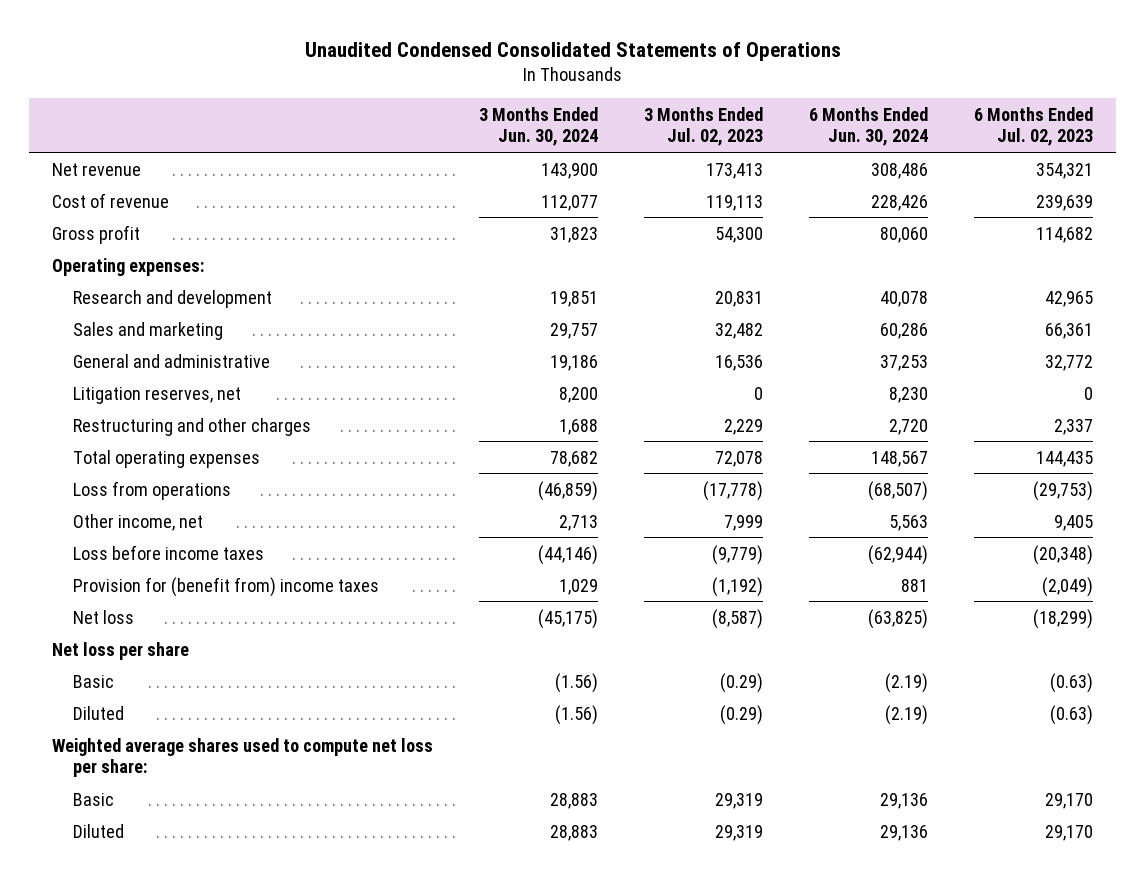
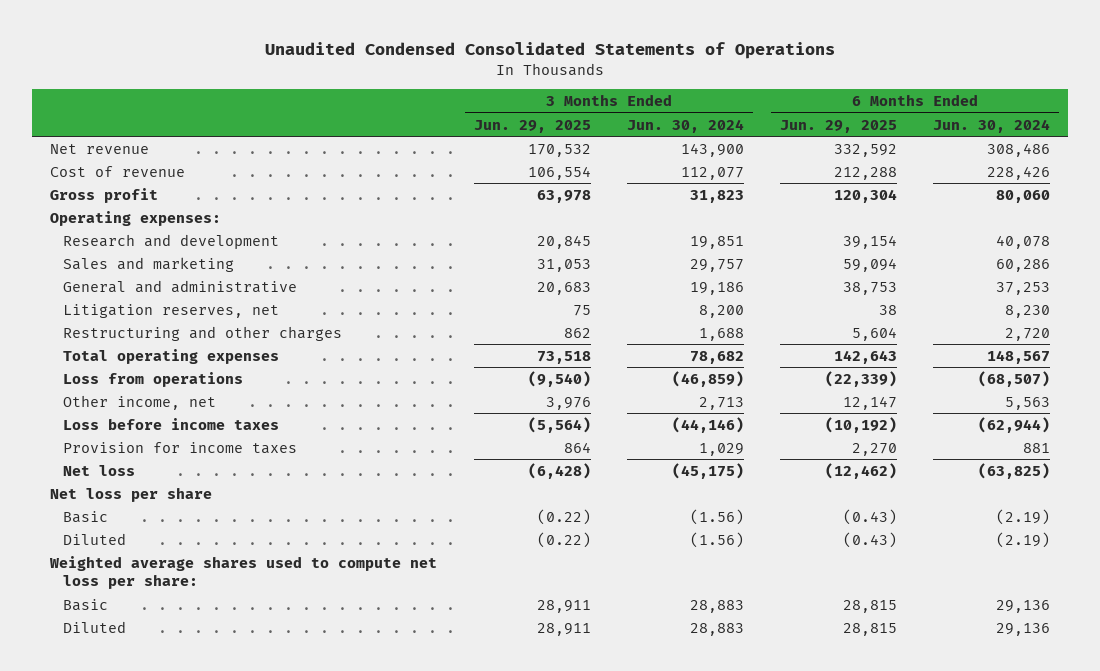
- | 3 Months Ended Jun. 30, 2024 | 3 Months Ended Jul. 02, 2023 | 6 Months Ended Jun. 30, 2024 | 6 Months Ended Jul. 02, 2023
+ | 3 Months Ended Jun. 29, 2025 | 3 Months Ended Jun. 30, 2024 | 6 Months Ended Jun. 29, 2025 | 6 Months Ended Jun. 30, 2024
- Provision for (benefit from) income taxes | 1,029 | (1,192) | 881 | (2,049)
+ Provision for income taxes | 864 | 1,029 | 2,270 | 881

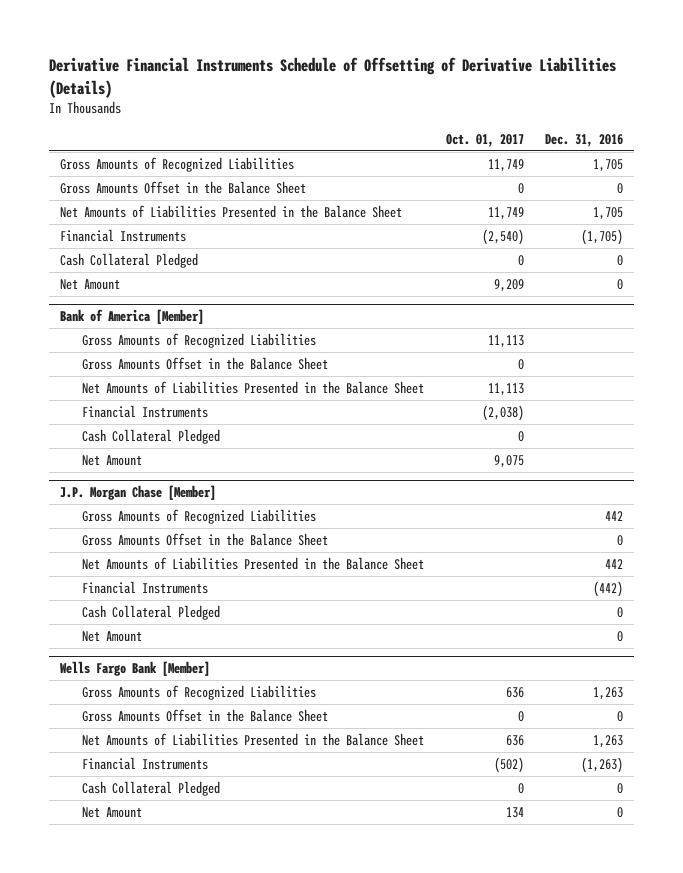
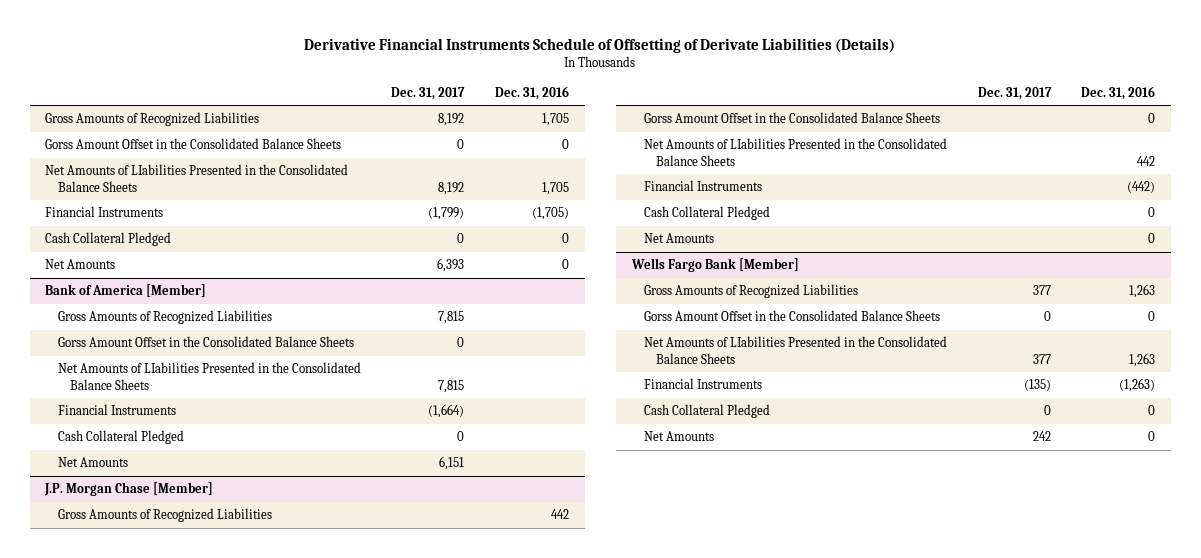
- Derivative Financial Instruments Schedule of Offsetting of Derivative Liabilities (Details)
+ Derivative Financial Instruments Schedule of Offsetting of Derivate Liabilities (Details)
- | Oct. 01, 2017 | Dec. 31, 2016
+ | Dec. 31, 2017 | Dec. 31, 2016
- Gross Amounts Offset in the Balance Sheet | 0 | 0
- Net Amounts of Liabilities Presented in the Balance Sheet | 11,749 | 1,705
+ Gorss Amount Offset in the Consolidated Balance Sheets | 0 | 0
+ Net Amounts of LIabilities Presented in the Consolidated Balance Sheets | 8,192 | 1,705
- Net Amount | 9,209 | 0
+ Net Amounts | 6,393 | 0
@ Bank of America [Member]
- Gross Amounts Offset in the Balance Sheet | 0 |
- Net Amounts of Liabilities Presented in the Balance Sheet | 11,113 |
+ Gorss Amount Offset in the Consolidated Balance Sheets | 0 |
+ Net Amounts of LIabilities Presented in the Consolidated Balance Sheets | 7,815 |
- Net Amount | 9,075 |
+ Net Amounts | 6,151 |
@ J.P. Morgan Chase [Member]
- Gross Amounts Offset in the Balance Sheet | | 0
- Net Amounts of Liabilities Presented in the Balance Sheet | | 442
+ Gorss Amount Offset in the Consolidated Balance Sheets | | 0
+ Net Amounts of LIabilities Presented in the Consolidated Balance Sheets | | 442
- Net Amount | | 0
+ Net Amounts | | 0
@ Wells Fargo Bank [Member]
- Gross Amounts Offset in the Balance Sheet | 0 | 0
- Net Amounts of Liabilities Presented in the Balance Sheet | 636 | 1,263
+ Gorss Amount Offset in the Consolidated Balance Sheets | 0 | 0
+ Net Amounts of LIabilities Presented in the Consolidated Balance Sheets | 377 | 1,263
- Net Amount | 134 | 0
+ Net Amounts | 242 | 0

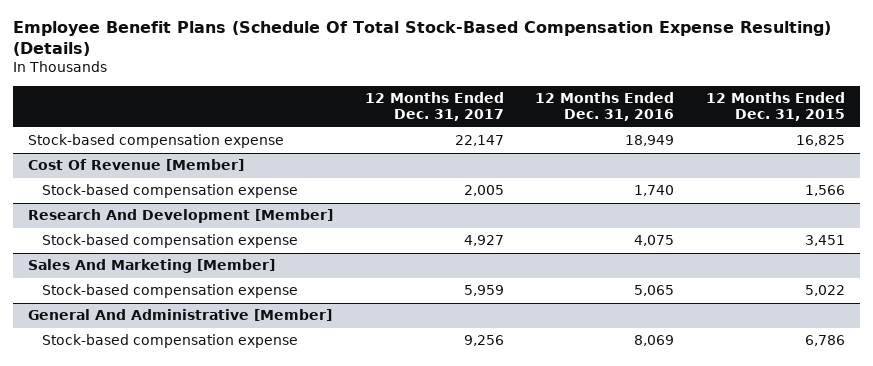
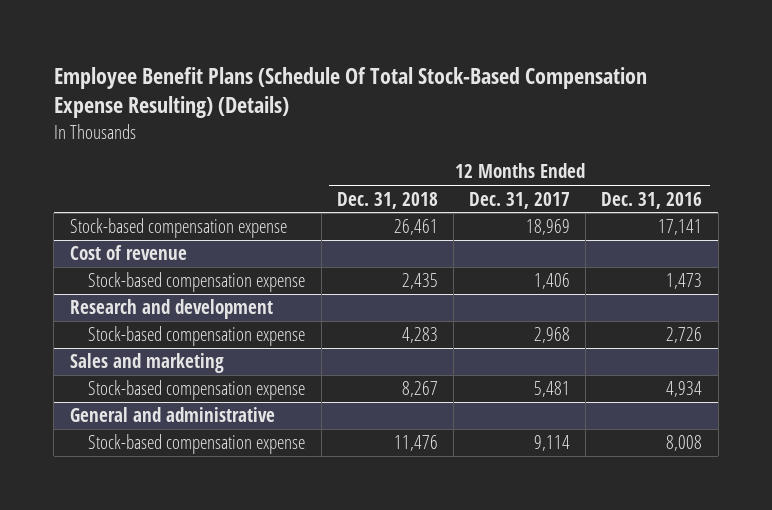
- | 12 Months Ended Dec. 31, 2017 | 12 Months Ended Dec. 31, 2016 | 12 Months Ended Dec. 31, 2015
+ | 12 Months Ended Dec. 31, 2018 | 12 Months Ended Dec. 31, 2017 | 12 Months Ended Dec. 31, 2016
- Stock-based compensation expense | 22,147 | 18,949 | 16,825
- Cost Of Revenue [Member]
- Stock-based compensation expense | 2,005 | 1,740 | 1,566
- Research And Development [Member]
- Stock-based compensation expense | 4,927 | 4,075 | 3,451
- Sales And Marketing [Member]
- Stock-based compensation expense | 5,959 | 5,065 | 5,022
- General And Administrative [Member]
- Stock-based compensation expense | 9,256 | 8,069 | 6,786
+ Stock-based compensation expense | 26,461 | 18,969 | 17,141
+ Cost of revenue
+ Stock-based compensation expense | 2,435 | 1,406 | 1,473
+ Research and development
+ Stock-based compensation expense | 4,283 | 2,968 | 2,726
+ Sales and marketing
+ Stock-based compensation expense | 8,267 | 5,481 | 4,934
+ General and administrative
+ Stock-based compensation expense | 11,476 | 9,114 | 8,008

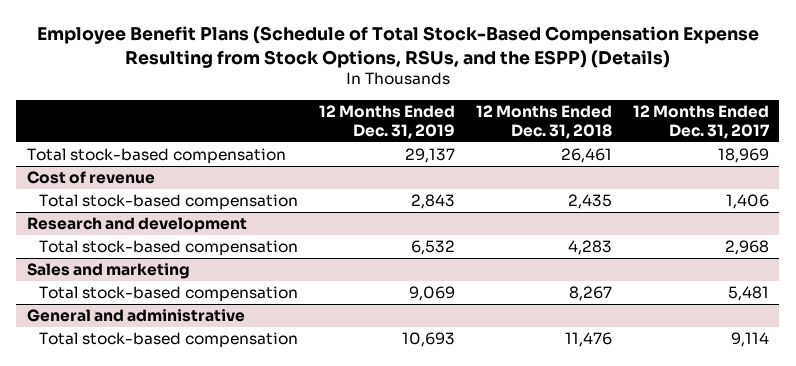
- Employee Benefit Plans (Schedule Of Total Stock-Based Compensation Expense Resulting) (Details)
+ Employee Benefit Plans (Schedule of Total Stock-Based Compensation Expense Resulting from Stock Options, RSUs, and the ESPP) (Details)
- | 12 Months Ended Dec. 31, 2018 | 12 Months Ended Dec. 31, 2017 | 12 Months Ended Dec. 31, 2016
+ | 12 Months Ended Dec. 31, 2019 | 12 Months Ended Dec. 31, 2018 | 12 Months Ended Dec. 31, 2017
- Stock-based compensation expense | 26,461 | 18,969 | 17,141
+ Total stock-based compensation | 29,137 | 26,461 | 18,969
@ Cost of revenue
- Stock-based compensation expense | 2,435 | 1,406 | 1,473
+ Total stock-based compensation | 2,843 | 2,435 | 1,406
@ Research and development
- Stock-based compensation expense | 4,283 | 2,968 | 2,726
+ Total stock-based compensation | 6,532 | 4,283 | 2,968
@ Sales and marketing
- Stock-based compensation expense | 8,267 | 5,481 | 4,934
+ Total stock-based compensation | 9,069 | 8,267 | 5,481
@ General and administrative
- Stock-based compensation expense | 11,476 | 9,114 | 8,008
+ Total stock-based compensation | 10,693 | 11,476 | 9,114

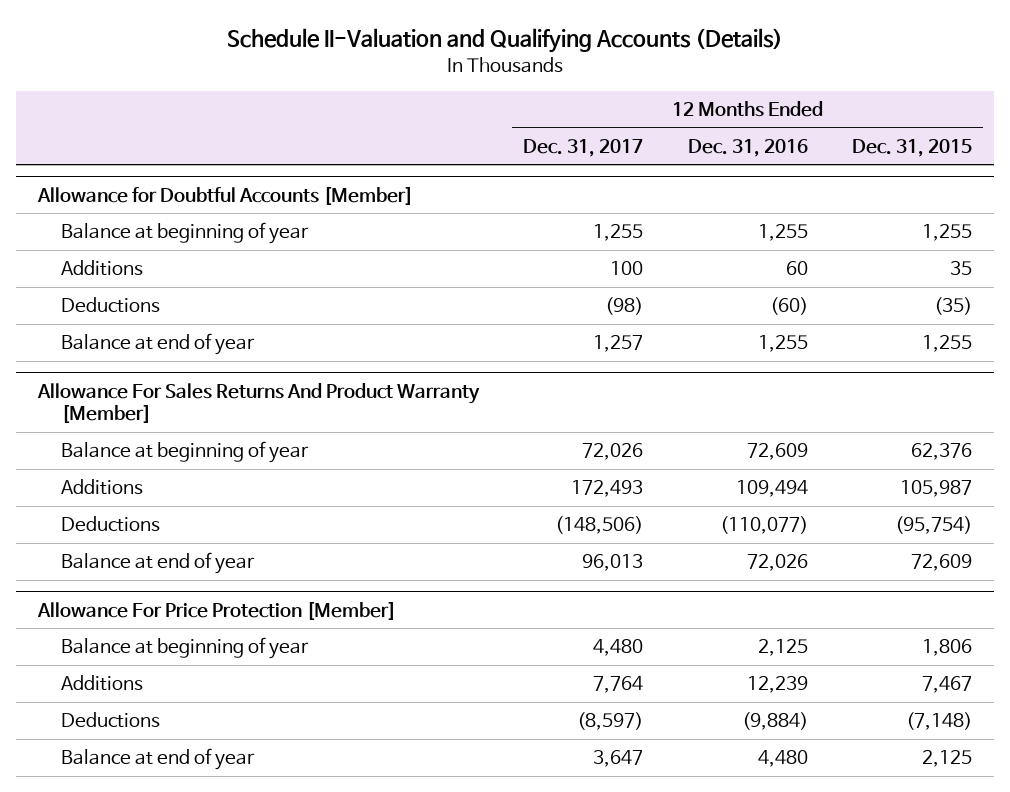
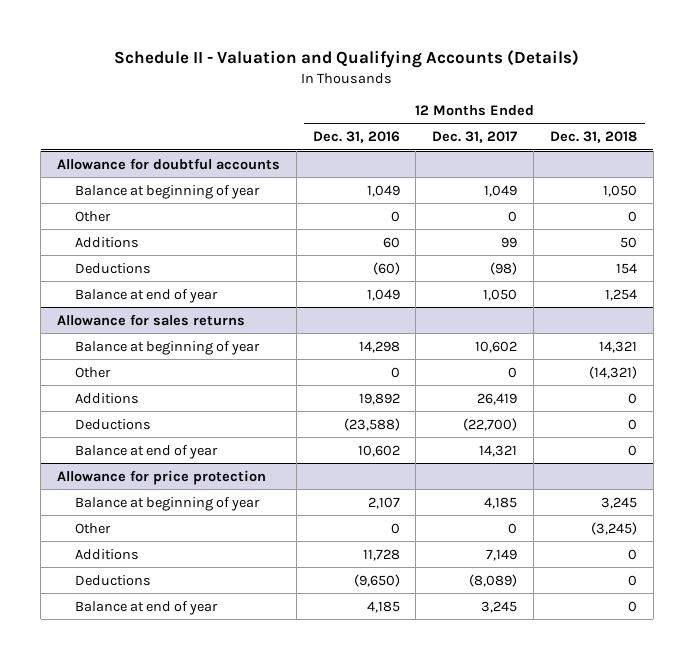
- Schedule II-Valuation and Qualifying Accounts (Details)
+ Schedule II - Valuation and Qualifying Accounts (Details)
- | 12 Months Ended Dec. 31, 2017 | 12 Months Ended Dec. 31, 2016 | 12 Months Ended Dec. 31, 2015
+ | 12 Months Ended Dec. 31, 2016 | 12 Months Ended Dec. 31, 2017 | 12 Months Ended Dec. 31, 2018
- Allowance for Doubtful Accounts [Member]
- Balance at beginning of year | 1,255 | 1,255 | 1,255
- Additions | 100 | 60 | 35
+ Allowance for doubtful accounts
+ Balance at beginning of year | 1,049 | 1,049 | 1,050
+ Other | 0 | 0 | 0
+ Additions | 60 | 99 | 50
- Balance at end of year | 1,257 | 1,255 | 1,255
- Allowance For Sales Returns And Product Warranty [Member]
- Balance at beginning of year | 72,026 | 72,609 | 62,376
- Additions | 172,493 | 109,494 | 105,987
- Deductions | (148,506) | (110,077) | (95,754)
- Balance at end of year | 96,013 | 72,026 | 72,609
- Allowance For Price Protection [Member]
- Balance at beginning of year | 4,480 | 2,125 | 1,806
- Additions | 7,764 | 12,239 | 7,467
- Deductions | (8,597) | (9,884) | (7,148)
- Balance at end of year | 3,647 | 4,480 | 2,125
+ Balance at end of year | 1,049 | 1,050 | 1,254
+ Allowance for sales returns
+ Balance at beginning of year | 14,298 | 10,602 | 14,321
+ Other | 0 | 0 | (14,321)
+ Additions | 19,892 | 26,419 | 0
+ Deductions | (23,588) | (22,700) | 0
+ Balance at end of year | 10,602 | 14,321 | 0
+ Allowance for price protection
+ Balance at beginning of year | 2,107 | 4,185 | 3,245
+ Other | 0 | 0 | (3,245)
+ Additions | 11,728 | 7,149 | 0
+ Deductions | (9,650) | (8,089) | 0
+ Balance at end of year | 4,185 | 3,245 | 0

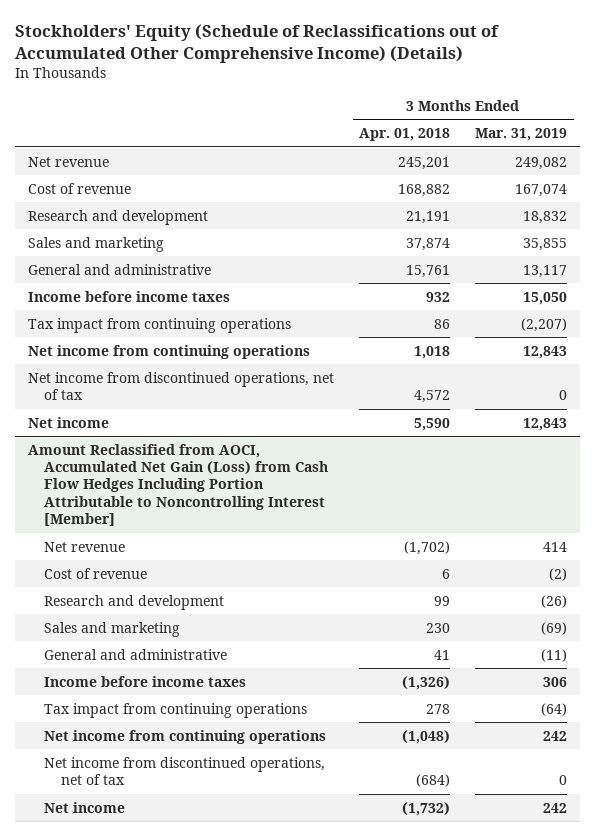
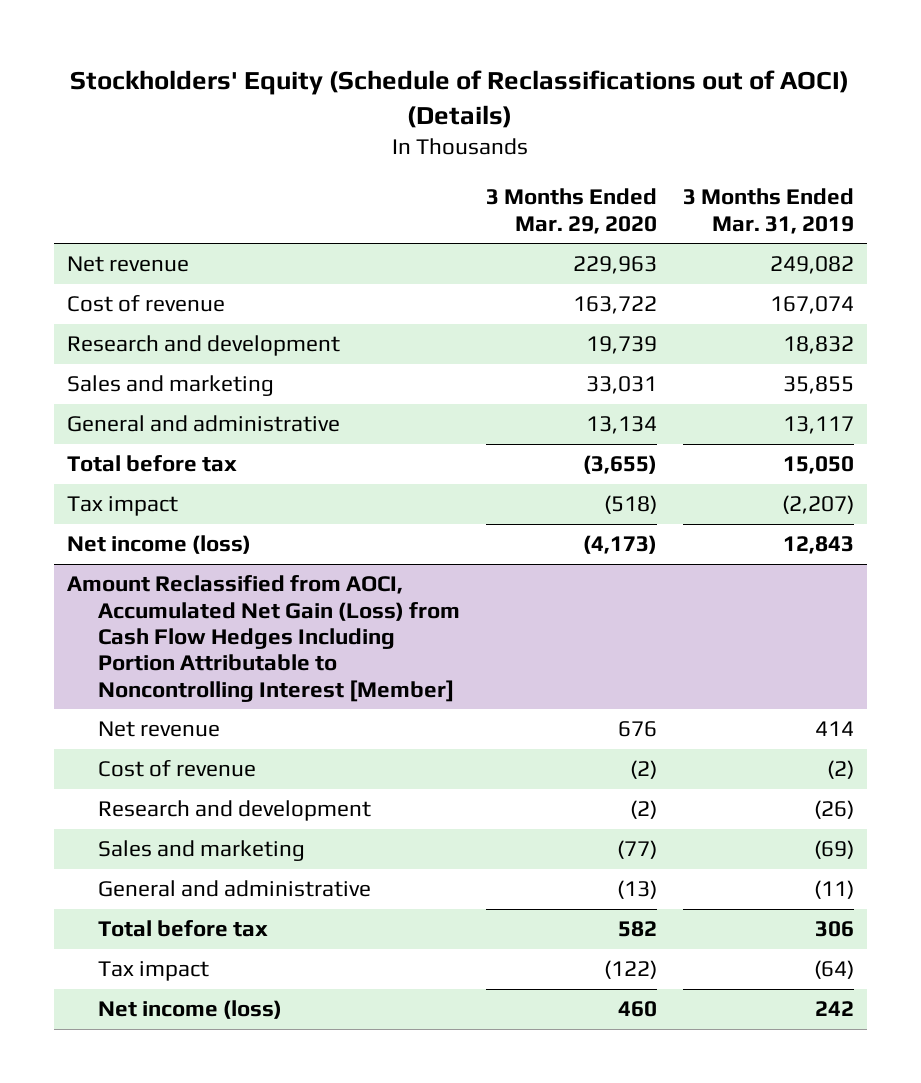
- Stockholders' Equity (Schedule of Reclassifications out of Accumulated Other Comprehensive Income) (Details)
+ Stockholders' Equity (Schedule of Reclassifications out of AOCI) (Details)
- | 3 Months Ended Apr. 01, 2018 | 3 Months Ended Mar. 31, 2019
+ | 3 Months Ended Mar. 29, 2020 | 3 Months Ended Mar. 31, 2019
- Income before income taxes | 932 | 15,050
- Tax impact from continuing operations | 86 | (2,207)
- Net income from continuing operations | 1,018 | 12,843
- Net income from discontinued operations, net of tax | 4,572 | 0
- Net income | 5,590 | 12,843
+ Total before tax | (3,655) | 15,050
+ Tax impact | (518) | (2,207)
+ Net income (loss) | (4,173) | 12,843
@ Amount Reclassified from AOCI, Accumulated Net Gain (Loss) from Cash Flow Hedges Including Portion Attributable to Noncontrolling Interest [Member]
- Income before income taxes | (1,326) | 306
- Tax impact from continuing operations | 278 | (64)
- Net income from continuing operations | (1,048) | 242
- Net income from discontinued operations, net of tax | (684) | 0
- Net income | (1,732) | 242
+ Total before tax | 582 | 306
+ Tax impact | (122) | (64)
+ Net income (loss) | 460 | 242

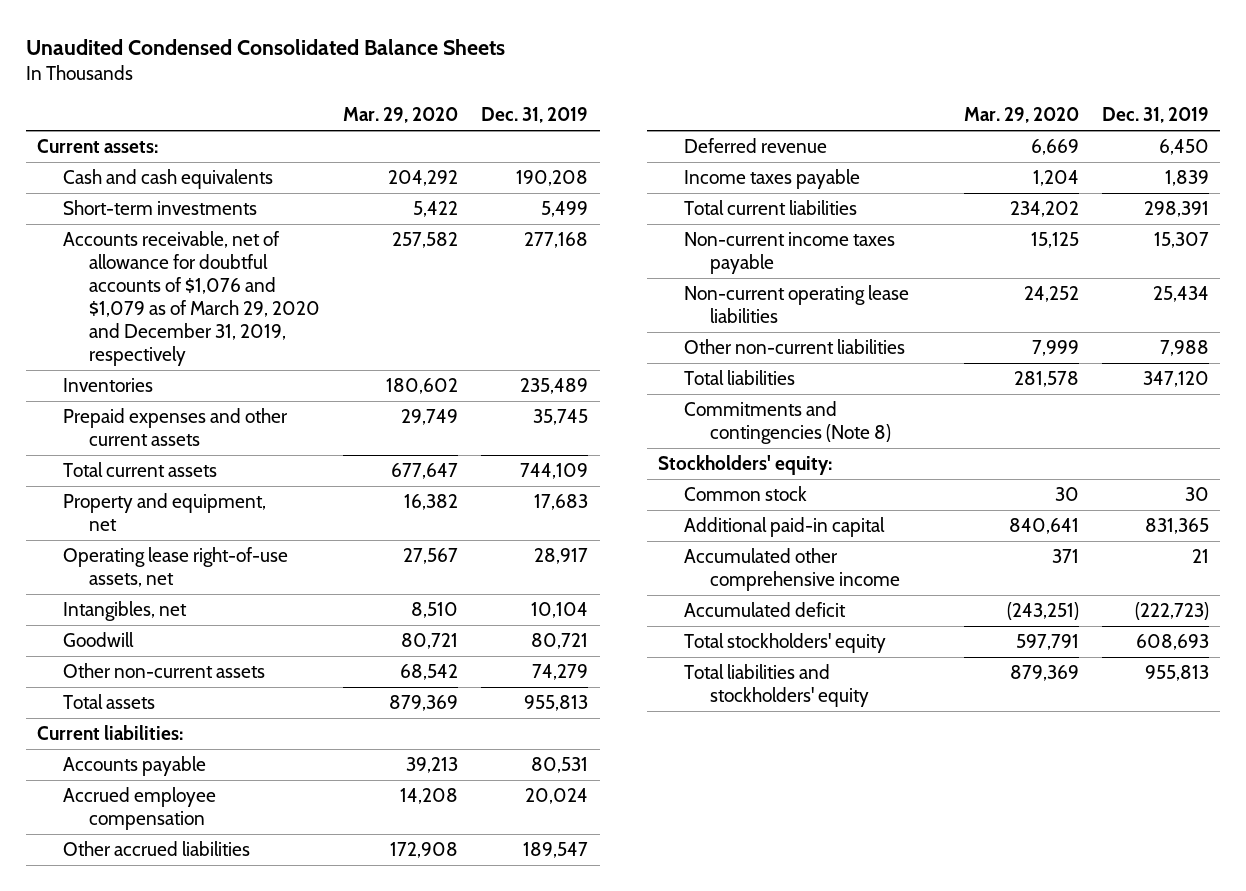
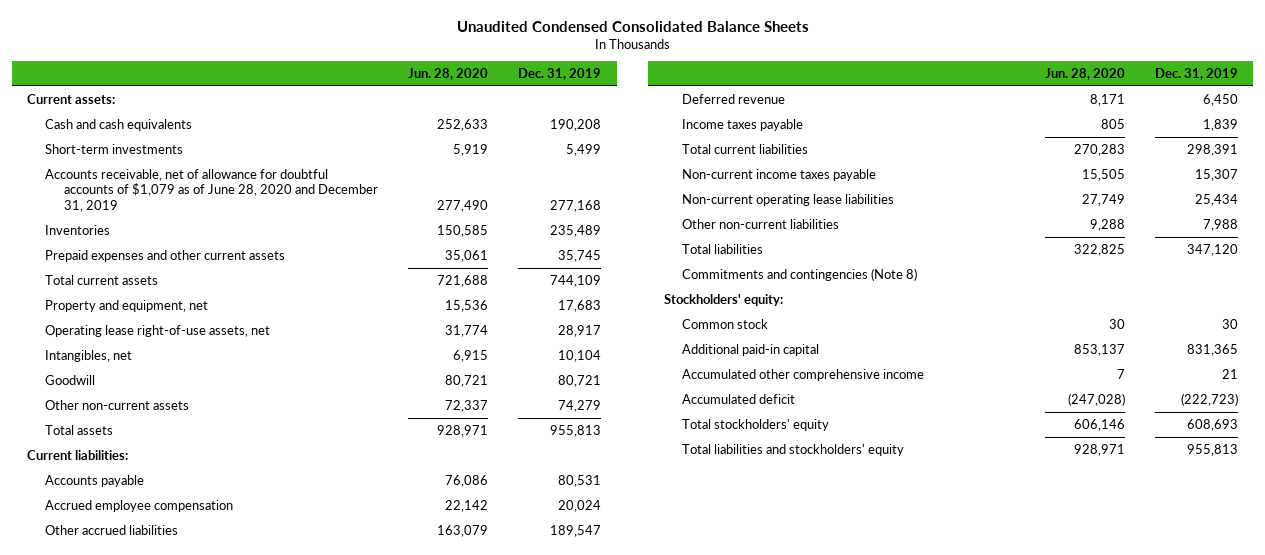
- | Mar. 29, 2020 | Dec. 31, 2019
+ | Jun. 28, 2020 | Dec. 31, 2019
- Accounts receivable, net of allowance for doubtful accounts of $1,076 and $1,079 as of March 29, 2020 and December 31, 2019, respectively | 257,582 | 277,168
+ Accounts receivable, net of allowance for doubtful accounts of $1,079 as of June 28, 2020 and December 31, 2019 | 277,490 | 277,168

